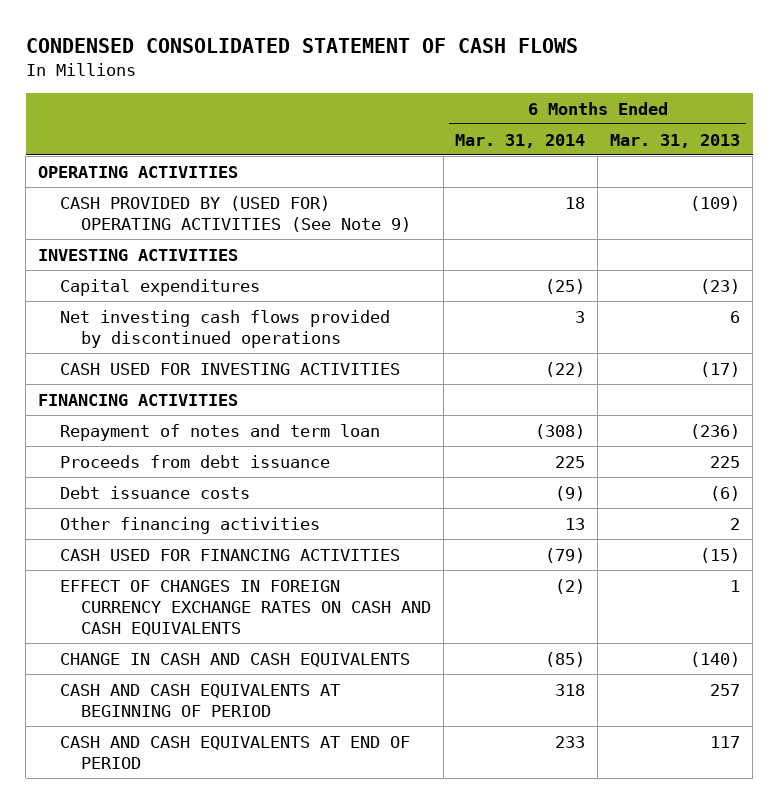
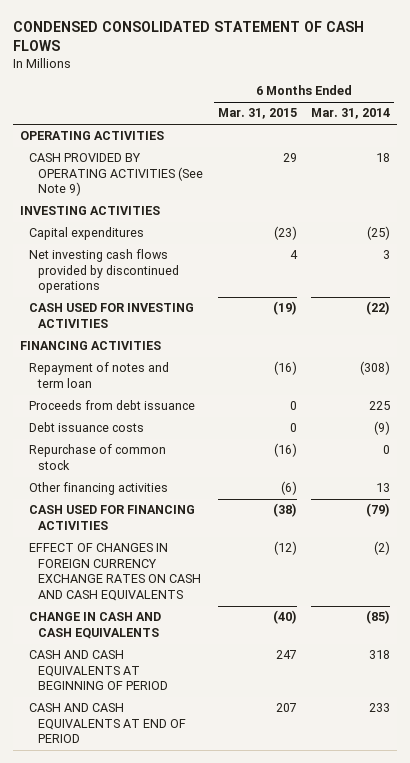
- | 6 Months Ended Mar. 31, 2014 | 6 Months Ended Mar. 31, 2013
+ | 6 Months Ended Mar. 31, 2015 | 6 Months Ended Mar. 31, 2014
- CASH PROVIDED BY (USED FOR) OPERATING ACTIVITIES (See Note 9) | 18 | (109)
+ CASH PROVIDED BY OPERATING ACTIVITIES (See Note 9) | 29 | 18
+ Repurchase of common stock | (16) | 0

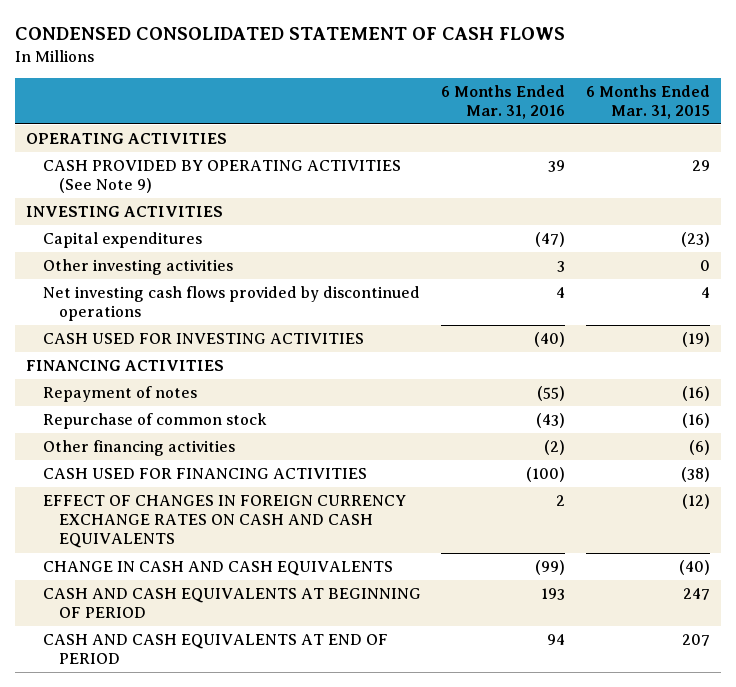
- | 6 Months Ended Mar. 31, 2015 | 6 Months Ended Mar. 31, 2014
+ | 6 Months Ended Mar. 31, 2016 | 6 Months Ended Mar. 31, 2015
+ Other investing activities | 3 | 0
- Repayment of notes and term loan | (16) | (308)
- Proceeds from debt issuance | 0 | 225
- Debt issuance costs | 0 | (9)
+ Repayment of notes | (55) | (16)

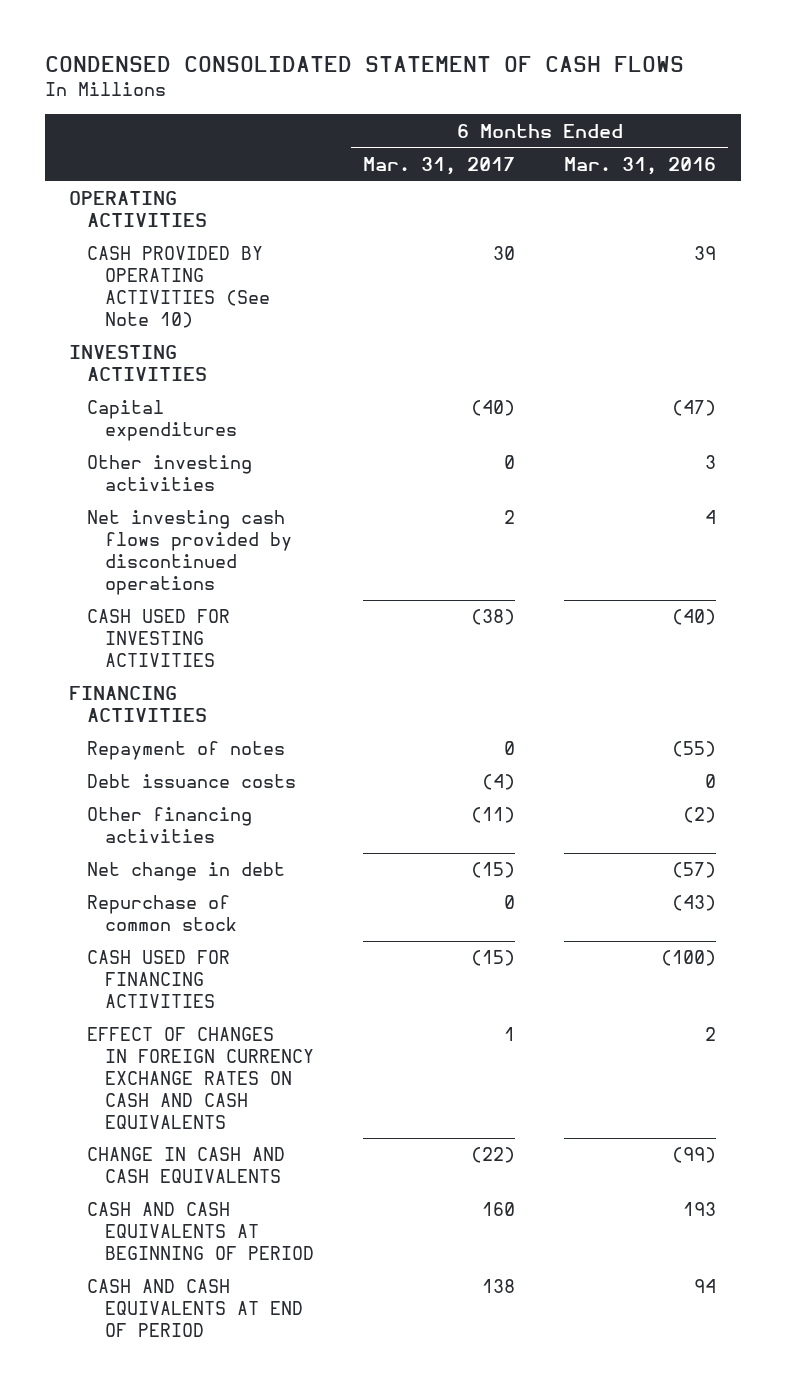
- | 6 Months Ended Mar. 31, 2016 | 6 Months Ended Mar. 31, 2015
+ | 6 Months Ended Mar. 31, 2017 | 6 Months Ended Mar. 31, 2016
- CASH PROVIDED BY OPERATING ACTIVITIES (See Note 9) | 39 | 29
+ CASH PROVIDED BY OPERATING ACTIVITIES (See Note 10) | 30 | 39
+ Debt issuance costs | (4) | 0
+ Net change in debt | (15) | (57)
moved down: Repurchase of common stock | 0 | (43)

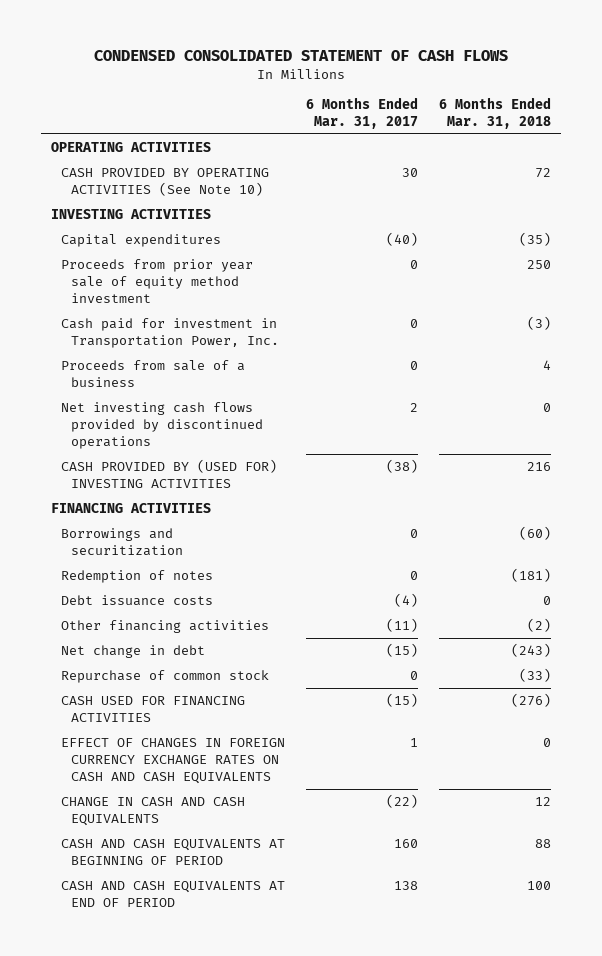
- | 6 Months Ended Mar. 31, 2017 | 6 Months Ended Mar. 31, 2016
+ | 6 Months Ended Mar. 31, 2017 | 6 Months Ended Mar. 31, 2018
- Other investing activities | 0 | 3
+ Proceeds from prior year sale of equity method investment | 0 | 250
+ Cash paid for investment in Transportation Power, Inc. | 0 | (3)
+ Proceeds from sale of a business | 0 | 4
- CASH USED FOR INVESTING ACTIVITIES | (38) | (40)
+ CASH PROVIDED BY (USED FOR) INVESTING ACTIVITIES | (38) | 216
- Repayment of notes | 0 | (55)
+ Borrowings and securitization | 0 | (60)
+ Redemption of notes | 0 | (181)

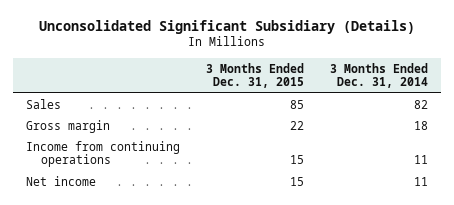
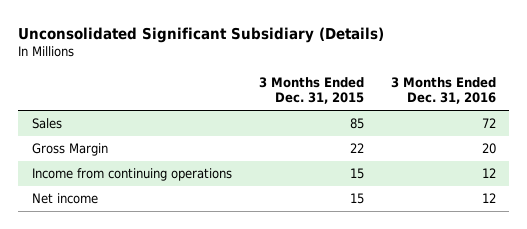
- | 3 Months Ended Dec. 31, 2015 | 3 Months Ended Dec. 31, 2014
+ | 3 Months Ended Dec. 31, 2015 | 3 Months Ended Dec. 31, 2016
- Gross margin | 22 | 18
+ Gross Margin | 22 | 20

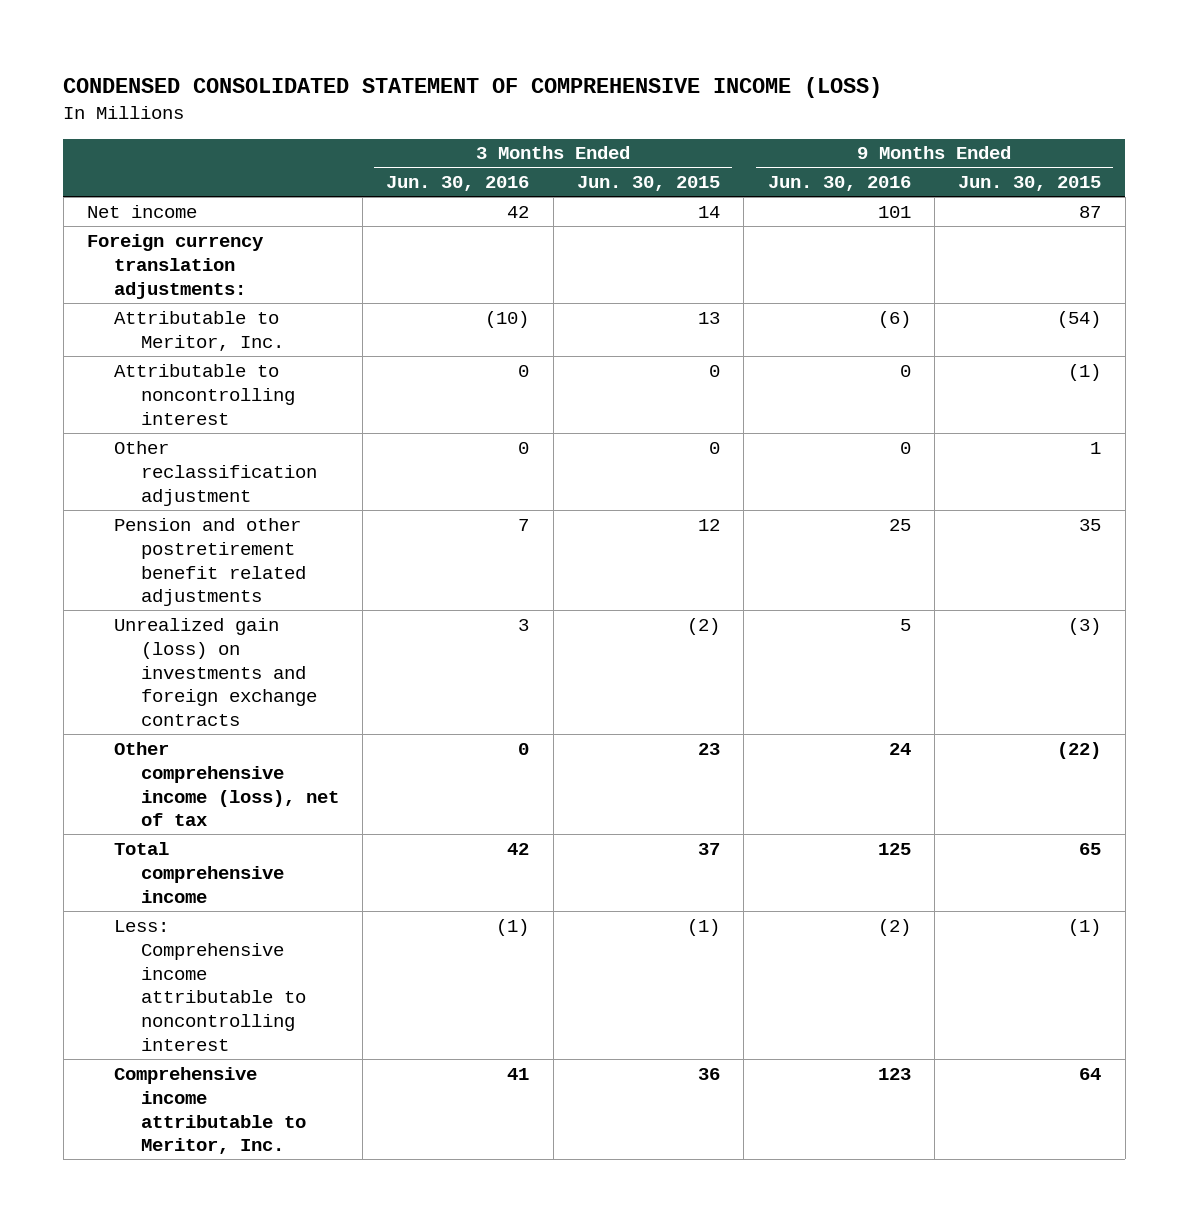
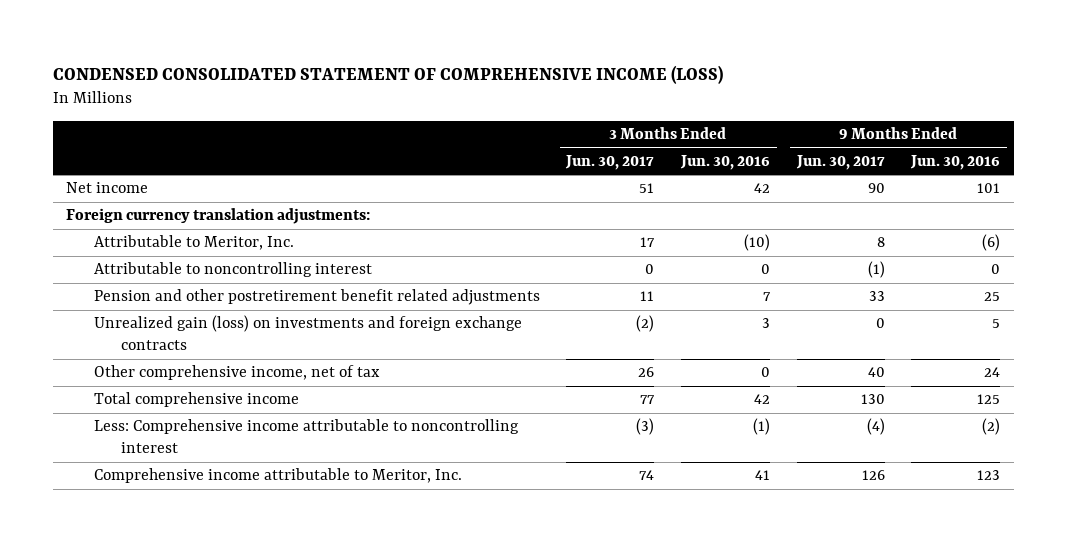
- | 3 Months Ended Jun. 30, 2016 | 3 Months Ended Jun. 30, 2015 | 9 Months Ended Jun. 30, 2016 | 9 Months Ended Jun. 30, 2015
+ | 3 Months Ended Jun. 30, 2017 | 3 Months Ended Jun. 30, 2016 | 9 Months Ended Jun. 30, 2017 | 9 Months Ended Jun. 30, 2016
- Other reclassification adjustment | 0 | 0 | 0 | 1
- Other comprehensive income (loss), net of tax | 0 | 23 | 24 | (22)
+ Other comprehensive income, net of tax | 26 | 0 | 40 | 24

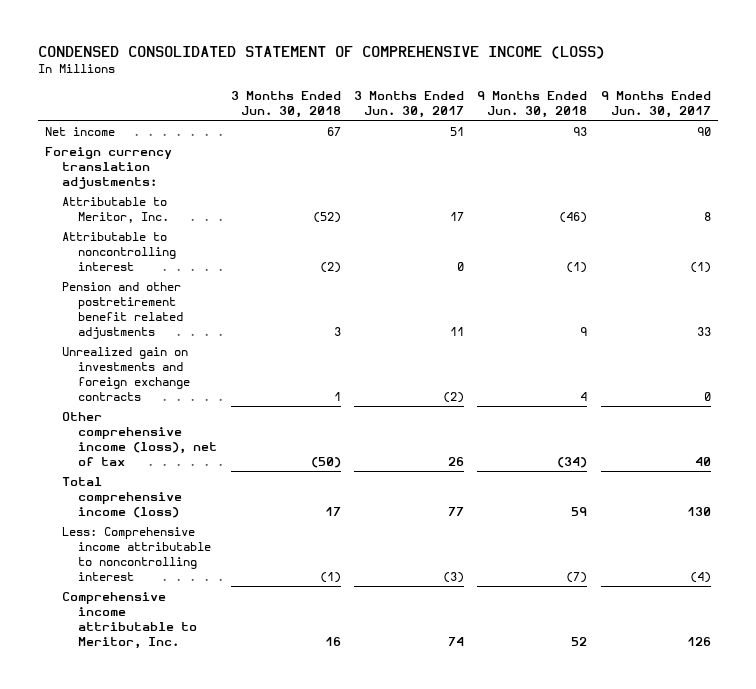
- | 3 Months Ended Jun. 30, 2017 | 3 Months Ended Jun. 30, 2016 | 9 Months Ended Jun. 30, 2017 | 9 Months Ended Jun. 30, 2016
+ | 3 Months Ended Jun. 30, 2018 | 3 Months Ended Jun. 30, 2017 | 9 Months Ended Jun. 30, 2018 | 9 Months Ended Jun. 30, 2017
- Unrealized gain (loss) on investments and foreign exchange contracts | (2) | 3 | 0 | 5
- Other comprehensive income, net of tax | 26 | 0 | 40 | 24
- Total comprehensive income | 77 | 42 | 130 | 125
+ Unrealized gain on investments and foreign exchange contracts | 1 | (2) | 4 | 0
+ Other comprehensive income (loss), net of tax | (50) | 26 | (34) | 40
+ Total comprehensive income (loss) | 17 | 77 | 59 | 130

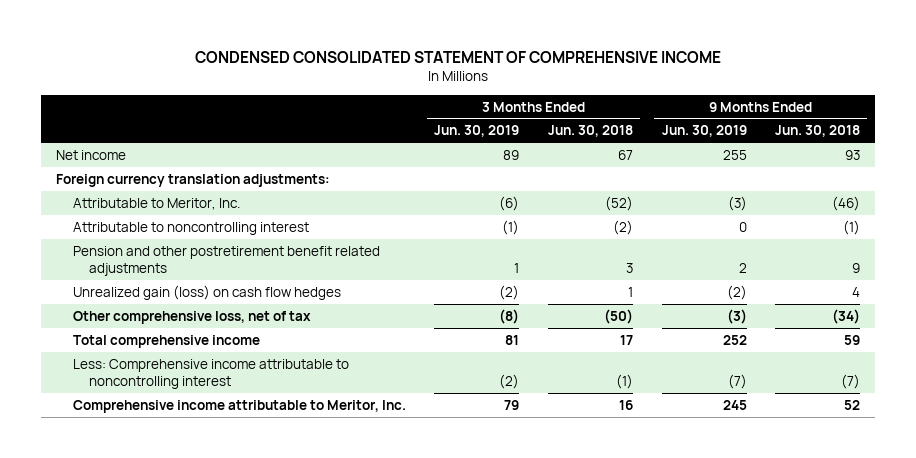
- CONDENSED CONSOLIDATED STATEMENT OF COMPREHENSIVE INCOME (LOSS)
+ CONDENSED CONSOLIDATED STATEMENT OF COMPREHENSIVE INCOME
- | 3 Months Ended Jun. 30, 2018 | 3 Months Ended Jun. 30, 2017 | 9 Months Ended Jun. 30, 2018 | 9 Months Ended Jun. 30, 2017
+ | 3 Months Ended Jun. 30, 2019 | 3 Months Ended Jun. 30, 2018 | 9 Months Ended Jun. 30, 2019 | 9 Months Ended Jun. 30, 2018
- Unrealized gain on investments and foreign exchange contracts | 1 | (2) | 4 | 0
- Other comprehensive income (loss), net of tax | (50) | 26 | (34) | 40
- Total comprehensive income (loss) | 17 | 77 | 59 | 130
+ Unrealized gain (loss) on cash flow hedges | (2) | 1 | (2) | 4
+ Other comprehensive loss, net of tax | (8) | (50) | (3) | (34)
+ Total comprehensive income | 81 | 17 | 252 | 59

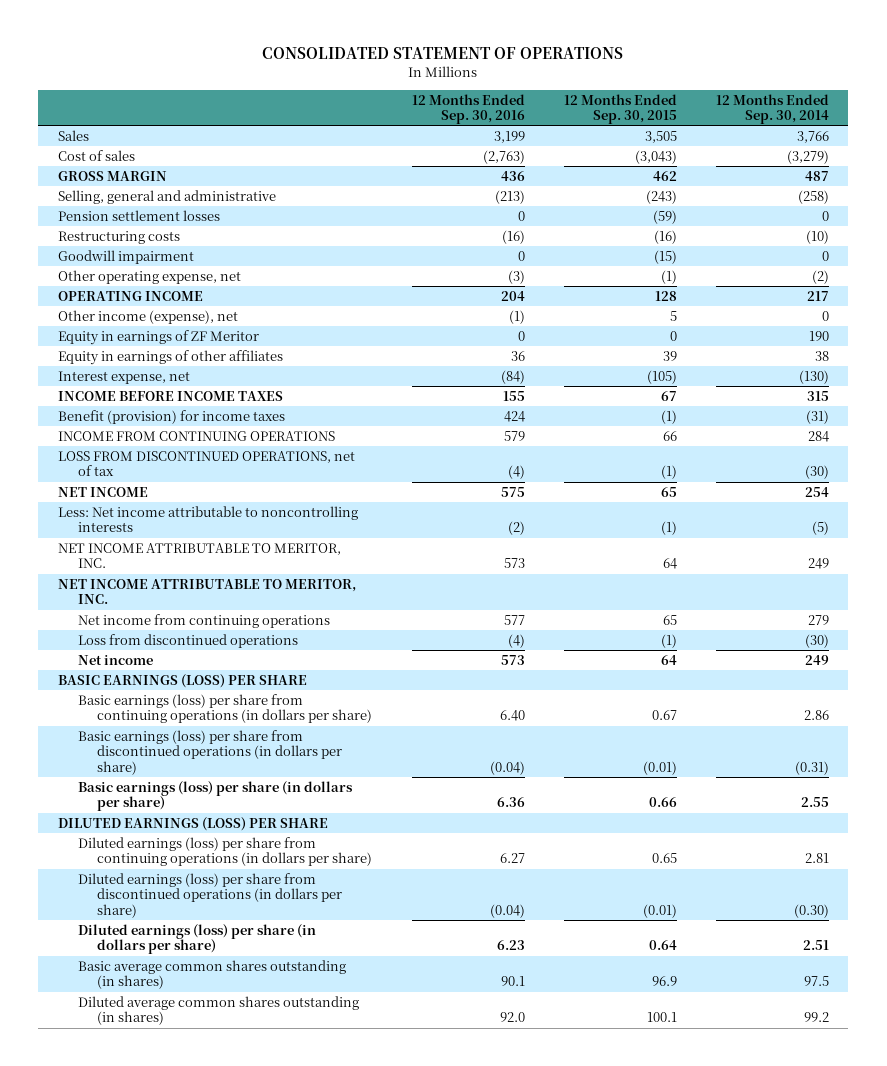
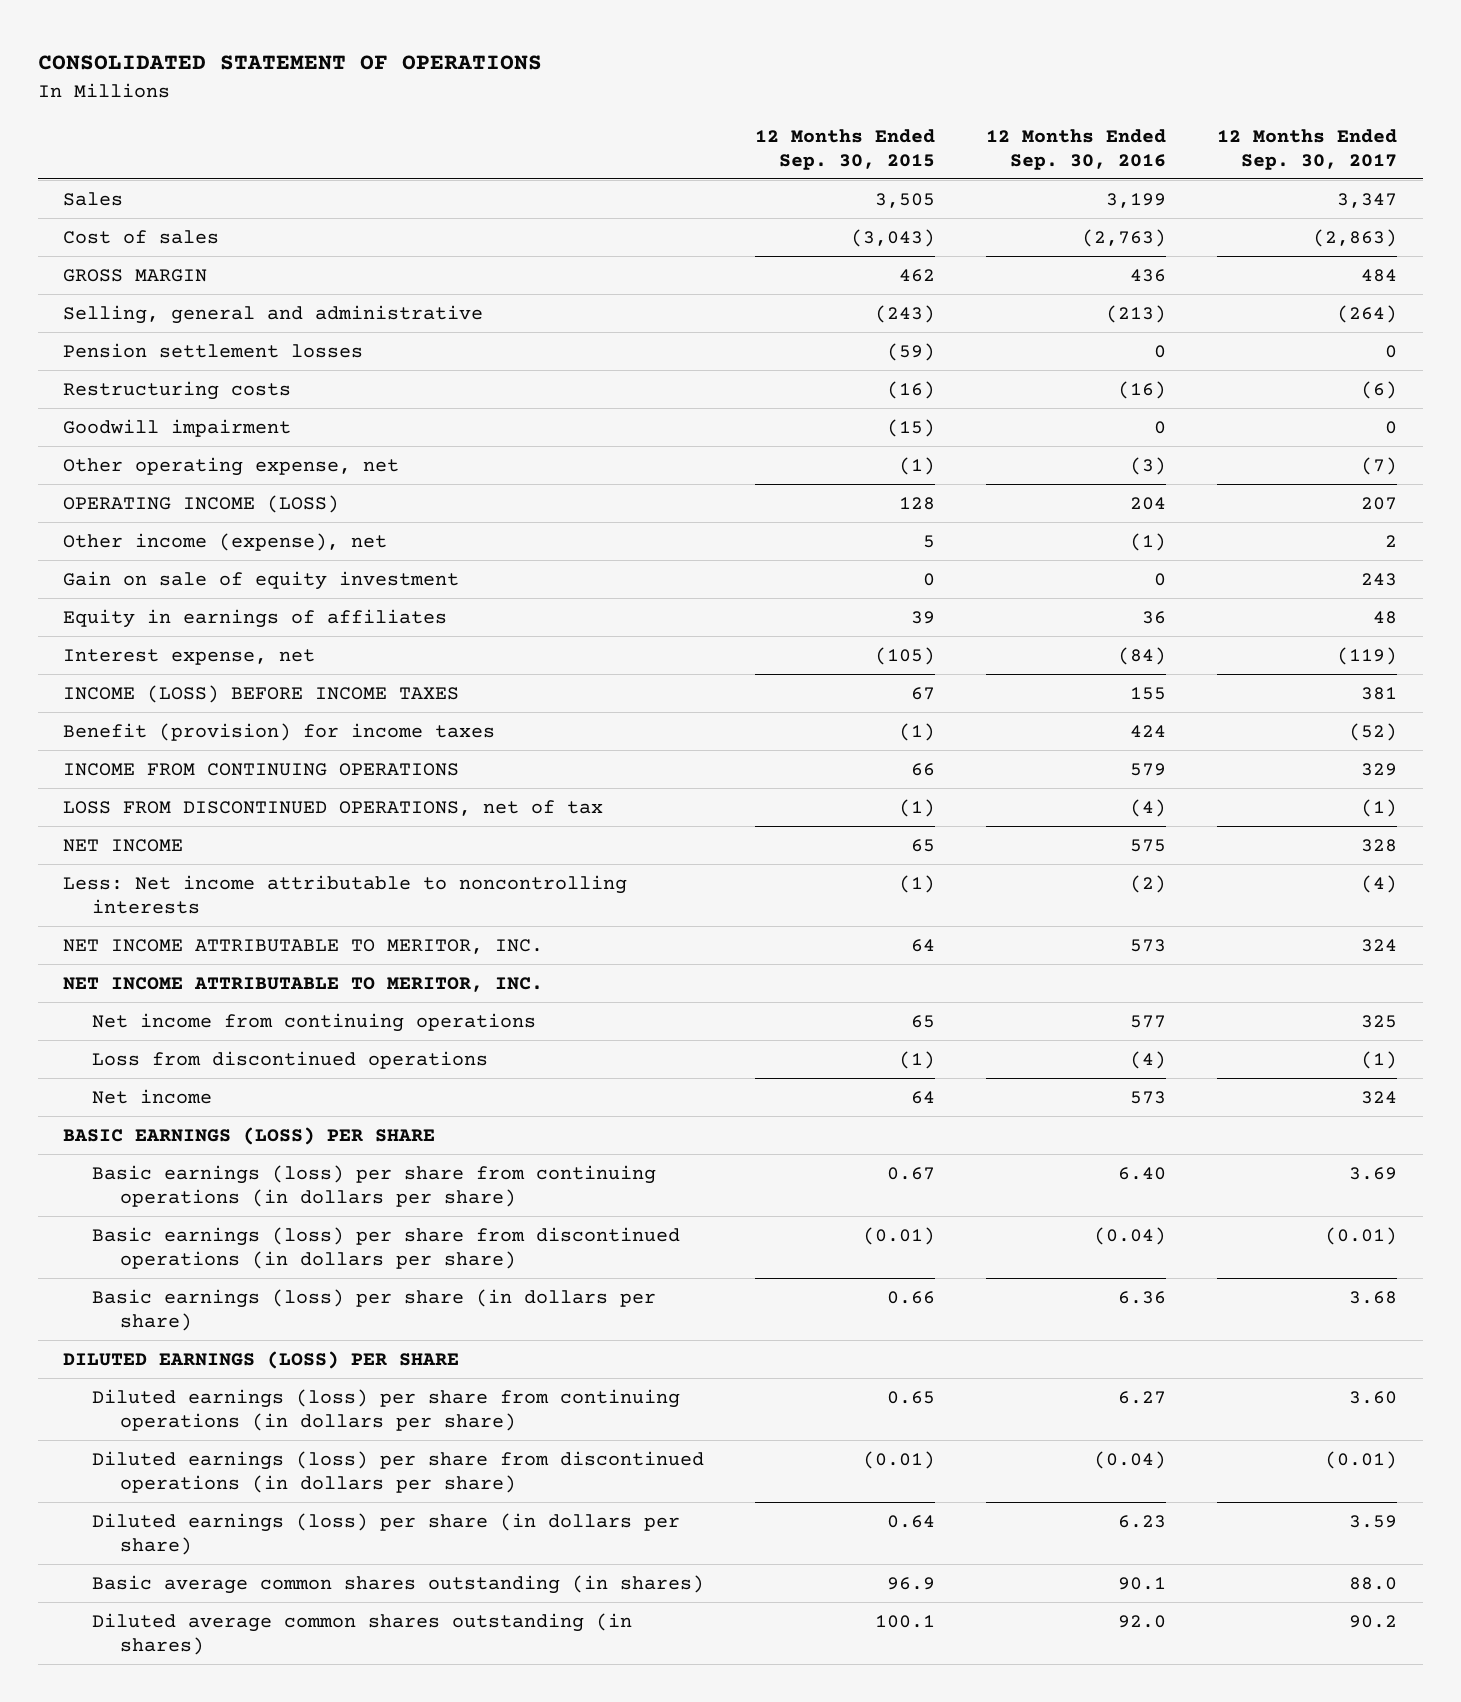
- | 12 Months Ended Sep. 30, 2016 | 12 Months Ended Sep. 30, 2015 | 12 Months Ended Sep. 30, 2014
+ | 12 Months Ended Sep. 30, 2015 | 12 Months Ended Sep. 30, 2016 | 12 Months Ended Sep. 30, 2017
- OPERATING INCOME | 204 | 128 | 217
+ OPERATING INCOME (LOSS) | 128 | 204 | 207
- Equity in earnings of ZF Meritor | 0 | 0 | 190
- Equity in earnings of other affiliates | 36 | 39 | 38
+ Gain on sale of equity investment | 0 | 0 | 243
+ Equity in earnings of affiliates | 39 | 36 | 48
- INCOME BEFORE INCOME TAXES | 155 | 67 | 315
+ INCOME (LOSS) BEFORE INCOME TAXES | 67 | 155 | 381

